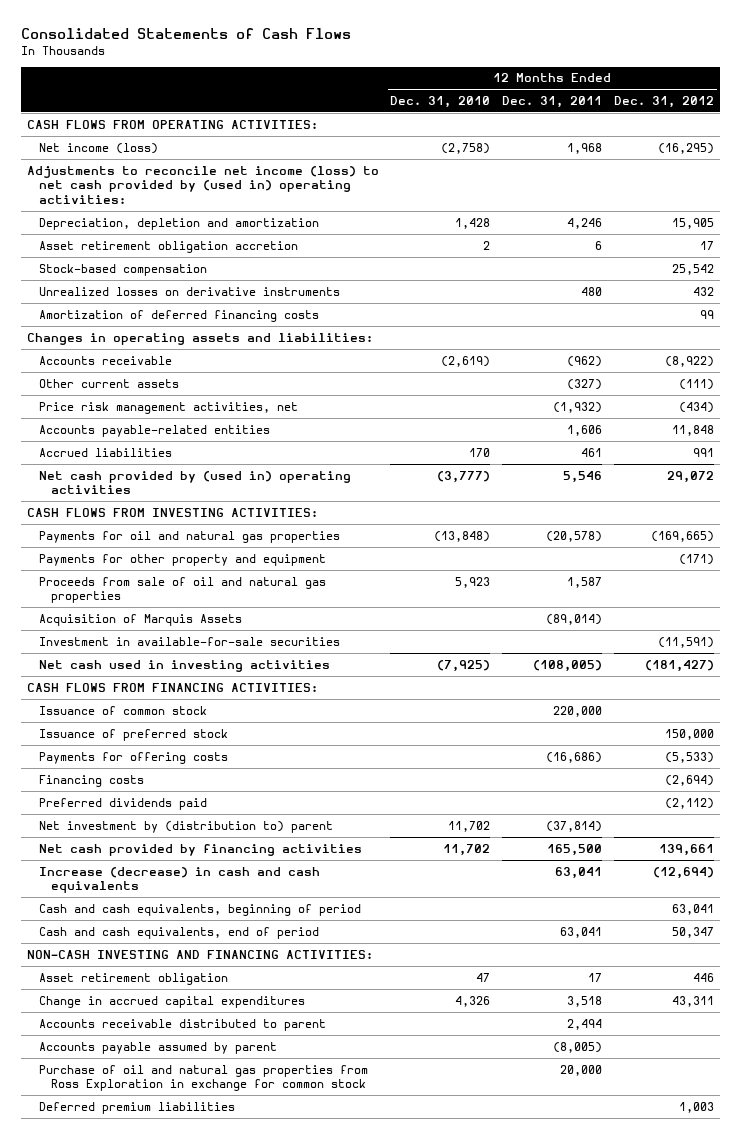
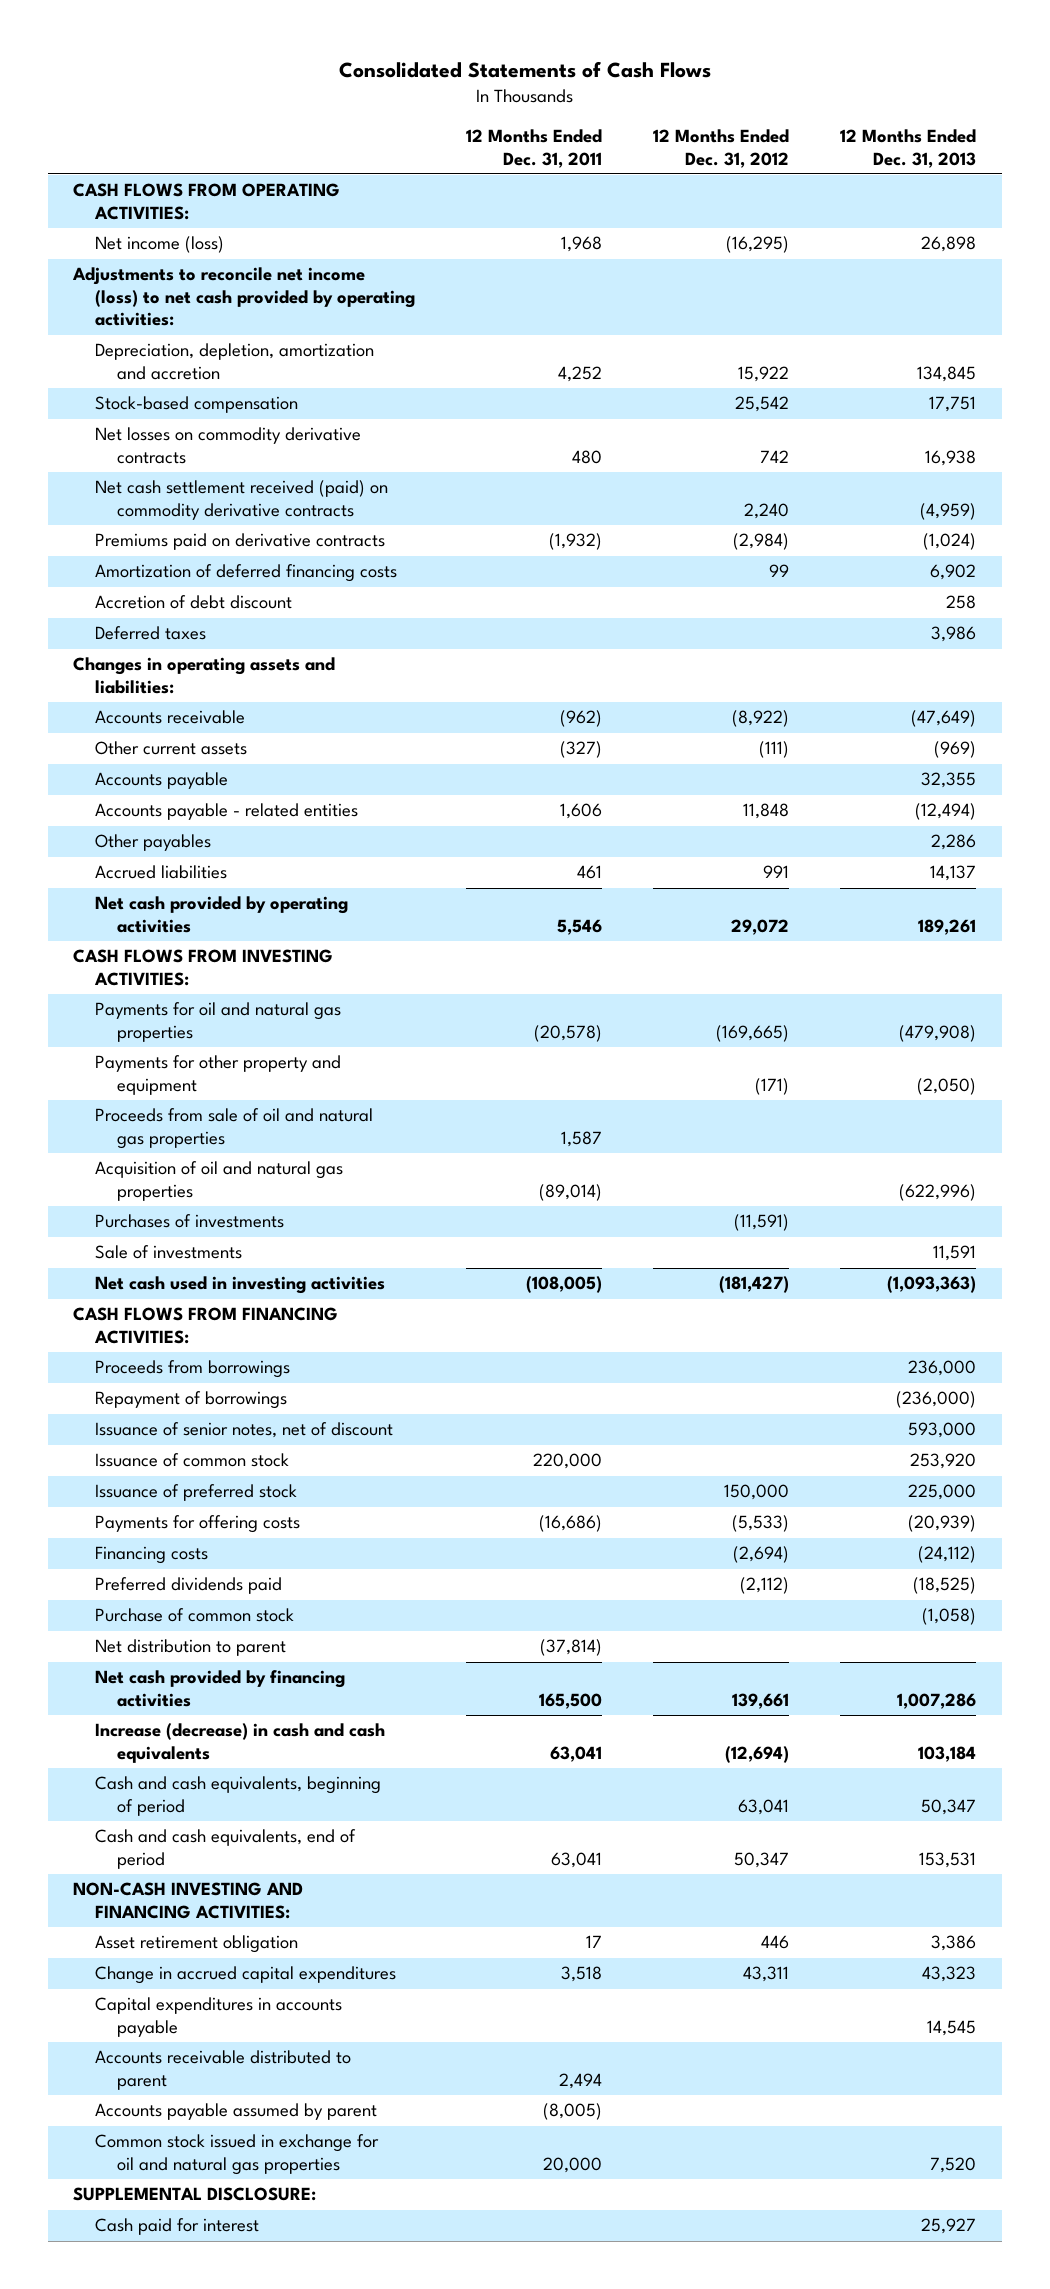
- | 12 Months Ended Dec. 31, 2010 | 12 Months Ended Dec. 31, 2011 | 12 Months Ended Dec. 31, 2012
+ | 12 Months Ended Dec. 31, 2011 | 12 Months Ended Dec. 31, 2012 | 12 Months Ended Dec. 31, 2013
- Adjustments to reconcile net income (loss) to net cash provided by (used in) operating activities:
- Depreciation, depletion and amortization | 1,428 | 4,246 | 15,905
- Asset retirement obligation accretion | 2 | 6 | 17
+ Adjustments to reconcile net income (loss) to net cash provided by operating activities:
+ Depreciation, depletion, amortization and accretion | 4,252 | 15,922 | 134,845
- Unrealized losses on derivative instruments | | 480 | 432
+ Net losses on commodity derivative contracts | 480 | 742 | 16,938
+ Net cash settlement received (paid) on commodity derivative contracts | | 2,240 | (4,959)
+ Premiums paid on derivative contracts | (1,932) | (2,984) | (1,024)
+ Accretion of debt discount | | | 258
+ Deferred taxes | | | 3,986
- Price risk management activities, net | | (1,932) | (434)
- Accounts payable-related entities | | 1,606 | 11,848
+ Accounts payable | | | 32,355
+ Accounts payable - related entities | 1,606 | 11,848 | (12,494)
+ Other payables | | | 2,286
- Net cash provided by (used in) operating activities | (3,777) | 5,546 | 29,072
+ Net cash provided by operating activities | 5,546 | 29,072 | 189,261
- Acquisition of Marquis Assets | | (89,014) |
- Investment in available-for-sale securities | | | (11,591)
+ Acquisition of oil and natural gas properties | (89,014) | | (622,996)
+ Purchases of investments | | (11,591) |
+ Sale of investments | | | 11,591
+ Proceeds from borrowings | | | 236,000
+ Repayment of borrowings | | | (236,000)
+ Issuance of senior notes, net of discount | | | 593,000
- Net investment by (distribution to) parent | 11,702 | (37,814) |
+ Purchase of common stock | | | (1,058)
+ Net distribution to parent | (37,814) | |
+ Capital expenditures in accounts payable | | | 14,545
- Purchase of oil and natural gas properties from Ross Exploration in exchange for common stock | | 20,000 |
- Deferred premium liabilities | | | 1,003
+ Common stock issued in exchange for oil and natural gas properties | 20,000 | | 7,520
+ SUPPLEMENTAL DISCLOSURE:
+ Cash paid for interest | | | 25,927

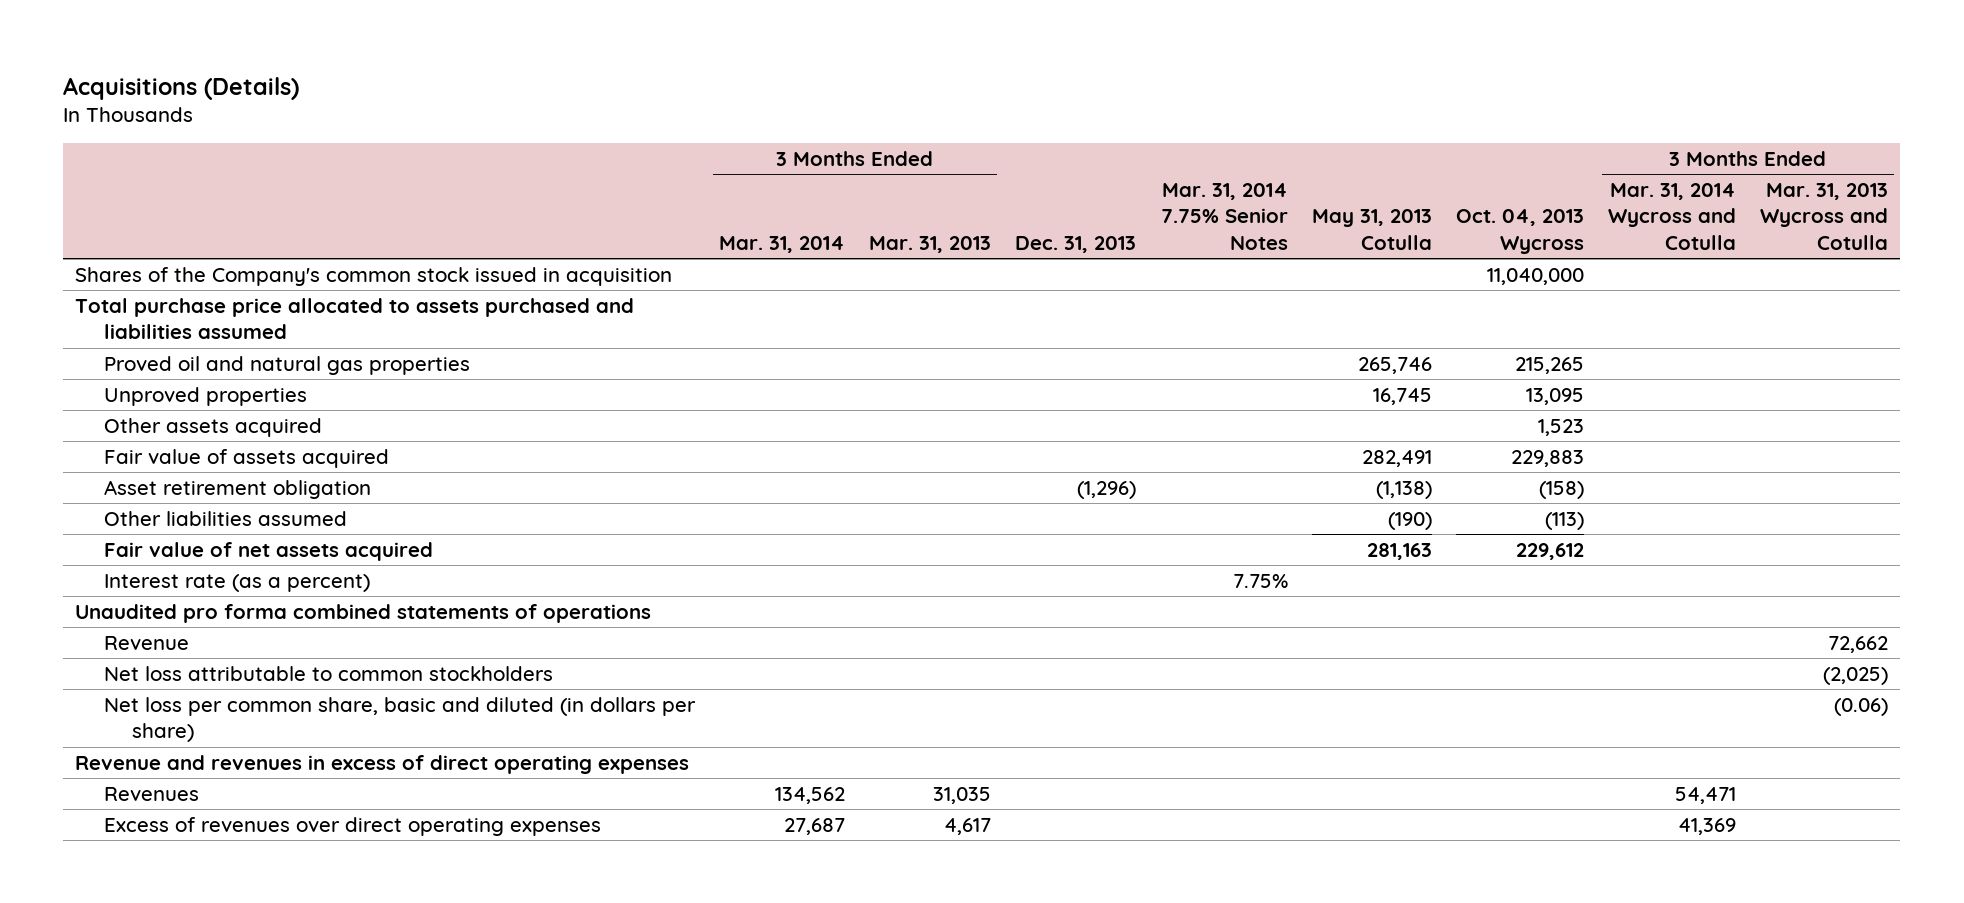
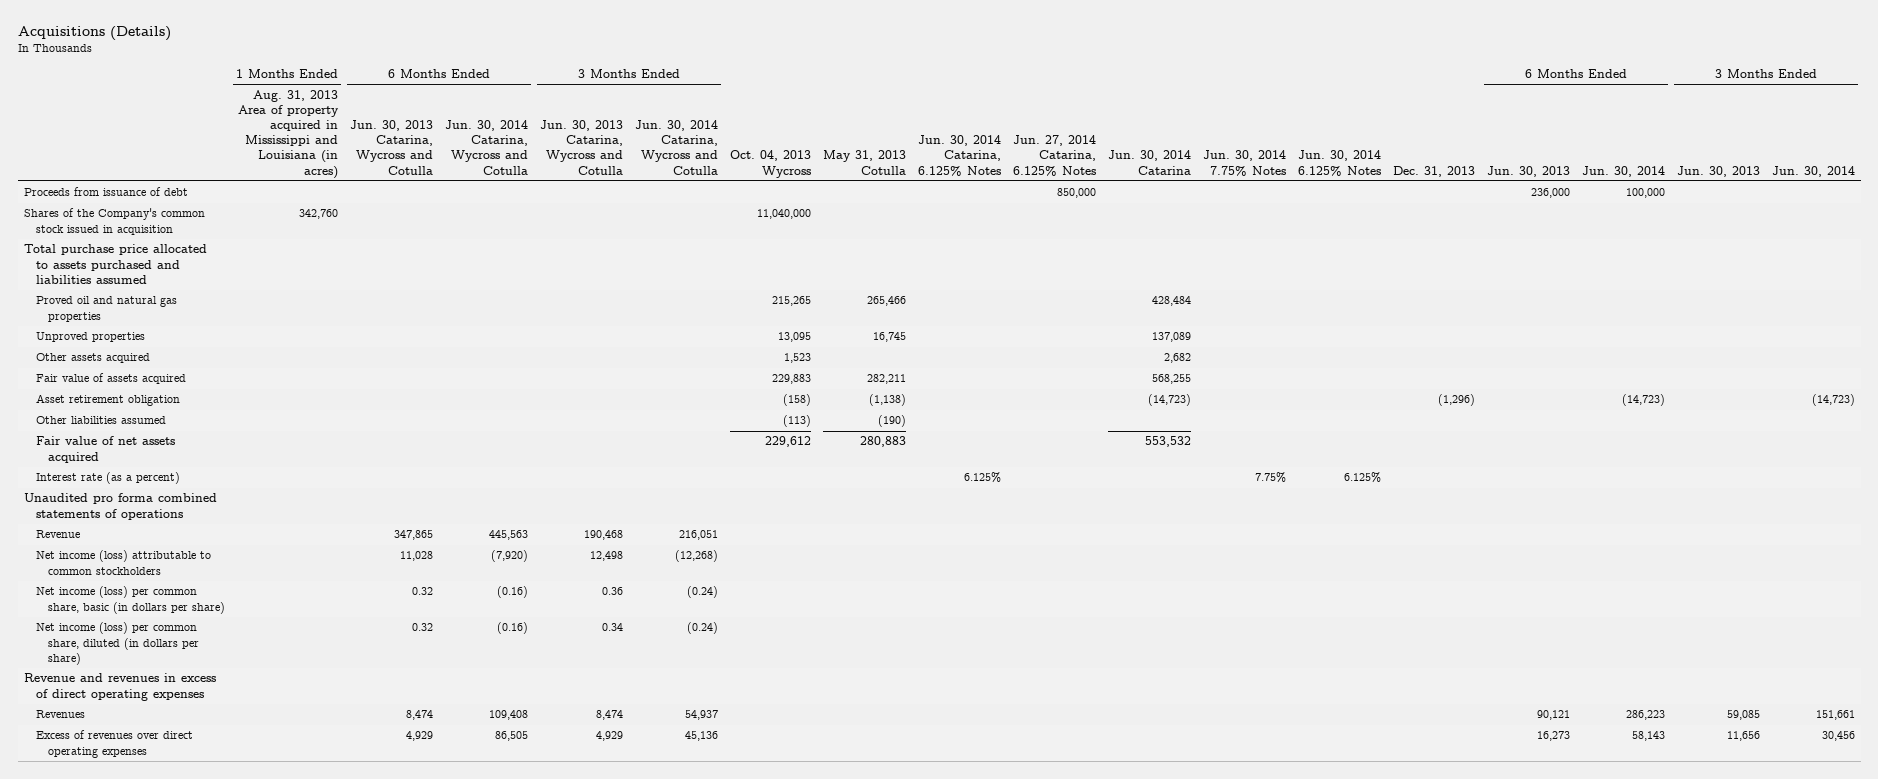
- | 3 Months Ended Mar. 31, 2014 | 3 Months Ended Mar. 31, 2013 | Dec. 31, 2013 | Mar. 31, 2014 7.75% Senior Notes | May 31, 2013 Cotulla | Oct. 04, 2013 Wycross | 3 Months Ended Mar. 31, 2014 Wycross and Cotulla | 3 Months Ended Mar. 31, 2013 Wycross and Cotulla
+ | 1 Months Ended Aug. 31, 2013 Area of property acquired in Mississippi and Louisiana (in acres) | 6 Months Ended Jun. 30, 2013 Catarina, Wycross and Cotulla | 6 Months Ended Jun. 30, 2014 Catarina, Wycross and Cotulla | 3 Months Ended Jun. 30, 2013 Catarina, Wycross and Cotulla | 3 Months Ended Jun. 30, 2014 Catarina, Wycross and Cotulla | Oct. 04, 2013 Wycross | May 31, 2013 Cotulla | Jun. 30, 2014 Catarina, 6.125% Notes | Jun. 27, 2014 Catarina, 6.125% Notes | Jun. 30, 2014 Catarina | Jun. 30, 2014 7.75% Notes | Jun. 30, 2014 6.125% Notes | Dec. 31, 2013 | 6 Months Ended Jun. 30, 2013 | 6 Months Ended Jun. 30, 2014 | 3 Months Ended Jun. 30, 2013 | 3 Months Ended Jun. 30, 2014
+ Proceeds from issuance of debt | | | | | | | | | 850,000 | | | | | 236,000 | 100,000 | |
- Proved oil and natural gas properties | | | | | 265,746 | 215,265 | |
+ Proved oil and natural gas properties | | | | | | 215,265 | 265,466 | | | 428,484 | | | | | | |
- Fair value of assets acquired | | | | | 282,491 | 229,883 | |
+ Fair value of assets acquired | | | | | | 229,883 | 282,211 | | | 568,255 | | | | | | |
- Fair value of net assets acquired | | | | | 281,163 | 229,612 | |
+ Fair value of net assets acquired | | | | | | 229,612 | 280,883 | | | 553,532 | | | | | | |
- Net loss attributable to common stockholders | | | | | | | | (2,025)
- Net loss per common share, basic and diluted (in dollars per share) | | | | | | | | (0.06)
+ Net income (loss) attributable to common stockholders | | 11,028 | (7,920) | 12,498 | (12,268) | | | | | | | | | | | |
+ Net income (loss) per common share, basic (in dollars per share) | | 0.32 | (0.16) | 0.36 | (0.24) | | | | | | | | | | | |
+ Net income (loss) per common share, diluted (in dollars per share) | | 0.32 | (0.16) | 0.34 | (0.24) | | | | | | | | | | | |

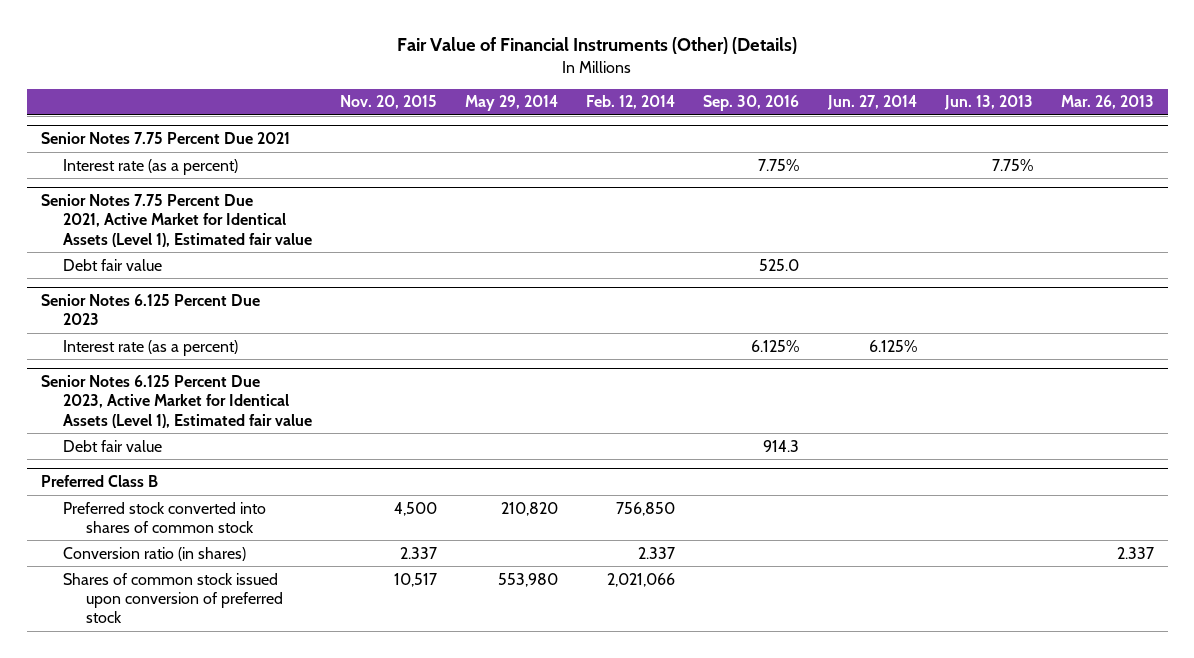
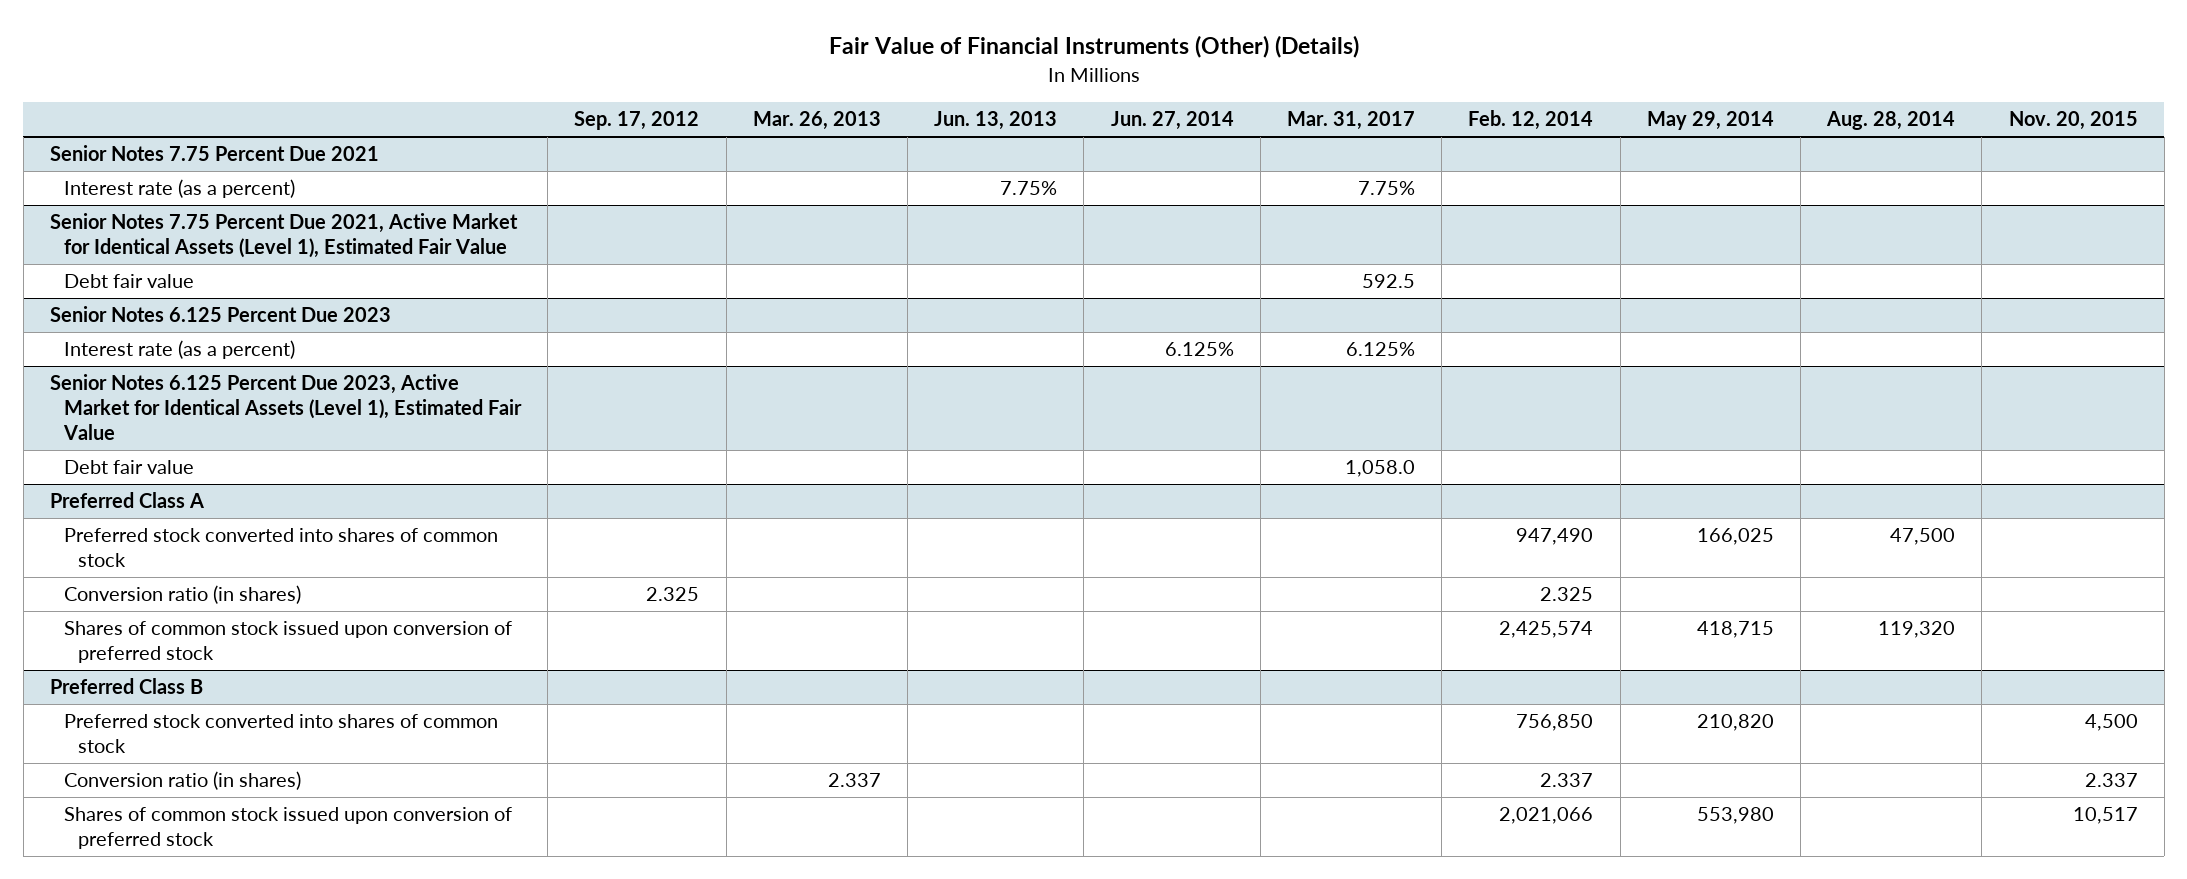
- | Nov. 20, 2015 | May 29, 2014 | Feb. 12, 2014 | Sep. 30, 2016 | Jun. 27, 2014 | Jun. 13, 2013 | Mar. 26, 2013
+ | Sep. 17, 2012 | Mar. 26, 2013 | Jun. 13, 2013 | Jun. 27, 2014 | Mar. 31, 2017 | Feb. 12, 2014 | May 29, 2014 | Aug. 28, 2014 | Nov. 20, 2015
- Senior Notes 7.75 Percent Due 2021, Active Market for Identical Assets (Level 1), Estimated fair value
+ Senior Notes 7.75 Percent Due 2021, Active Market for Identical Assets (Level 1), Estimated Fair Value
- Senior Notes 6.125 Percent Due 2023, Active Market for Identical Assets (Level 1), Estimated fair value
+ Senior Notes 6.125 Percent Due 2023, Active Market for Identical Assets (Level 1), Estimated Fair Value
+ Preferred Class A
+ Preferred stock converted into shares of common stock | | | | | | 947,490 | 166,025 | 47,500 |
+ Conversion ratio (in shares) | 2.325 | | | | | 2.325 | | |
+ Shares of common stock issued upon conversion of preferred stock | | | | | | 2,425,574 | 418,715 | 119,320 |

